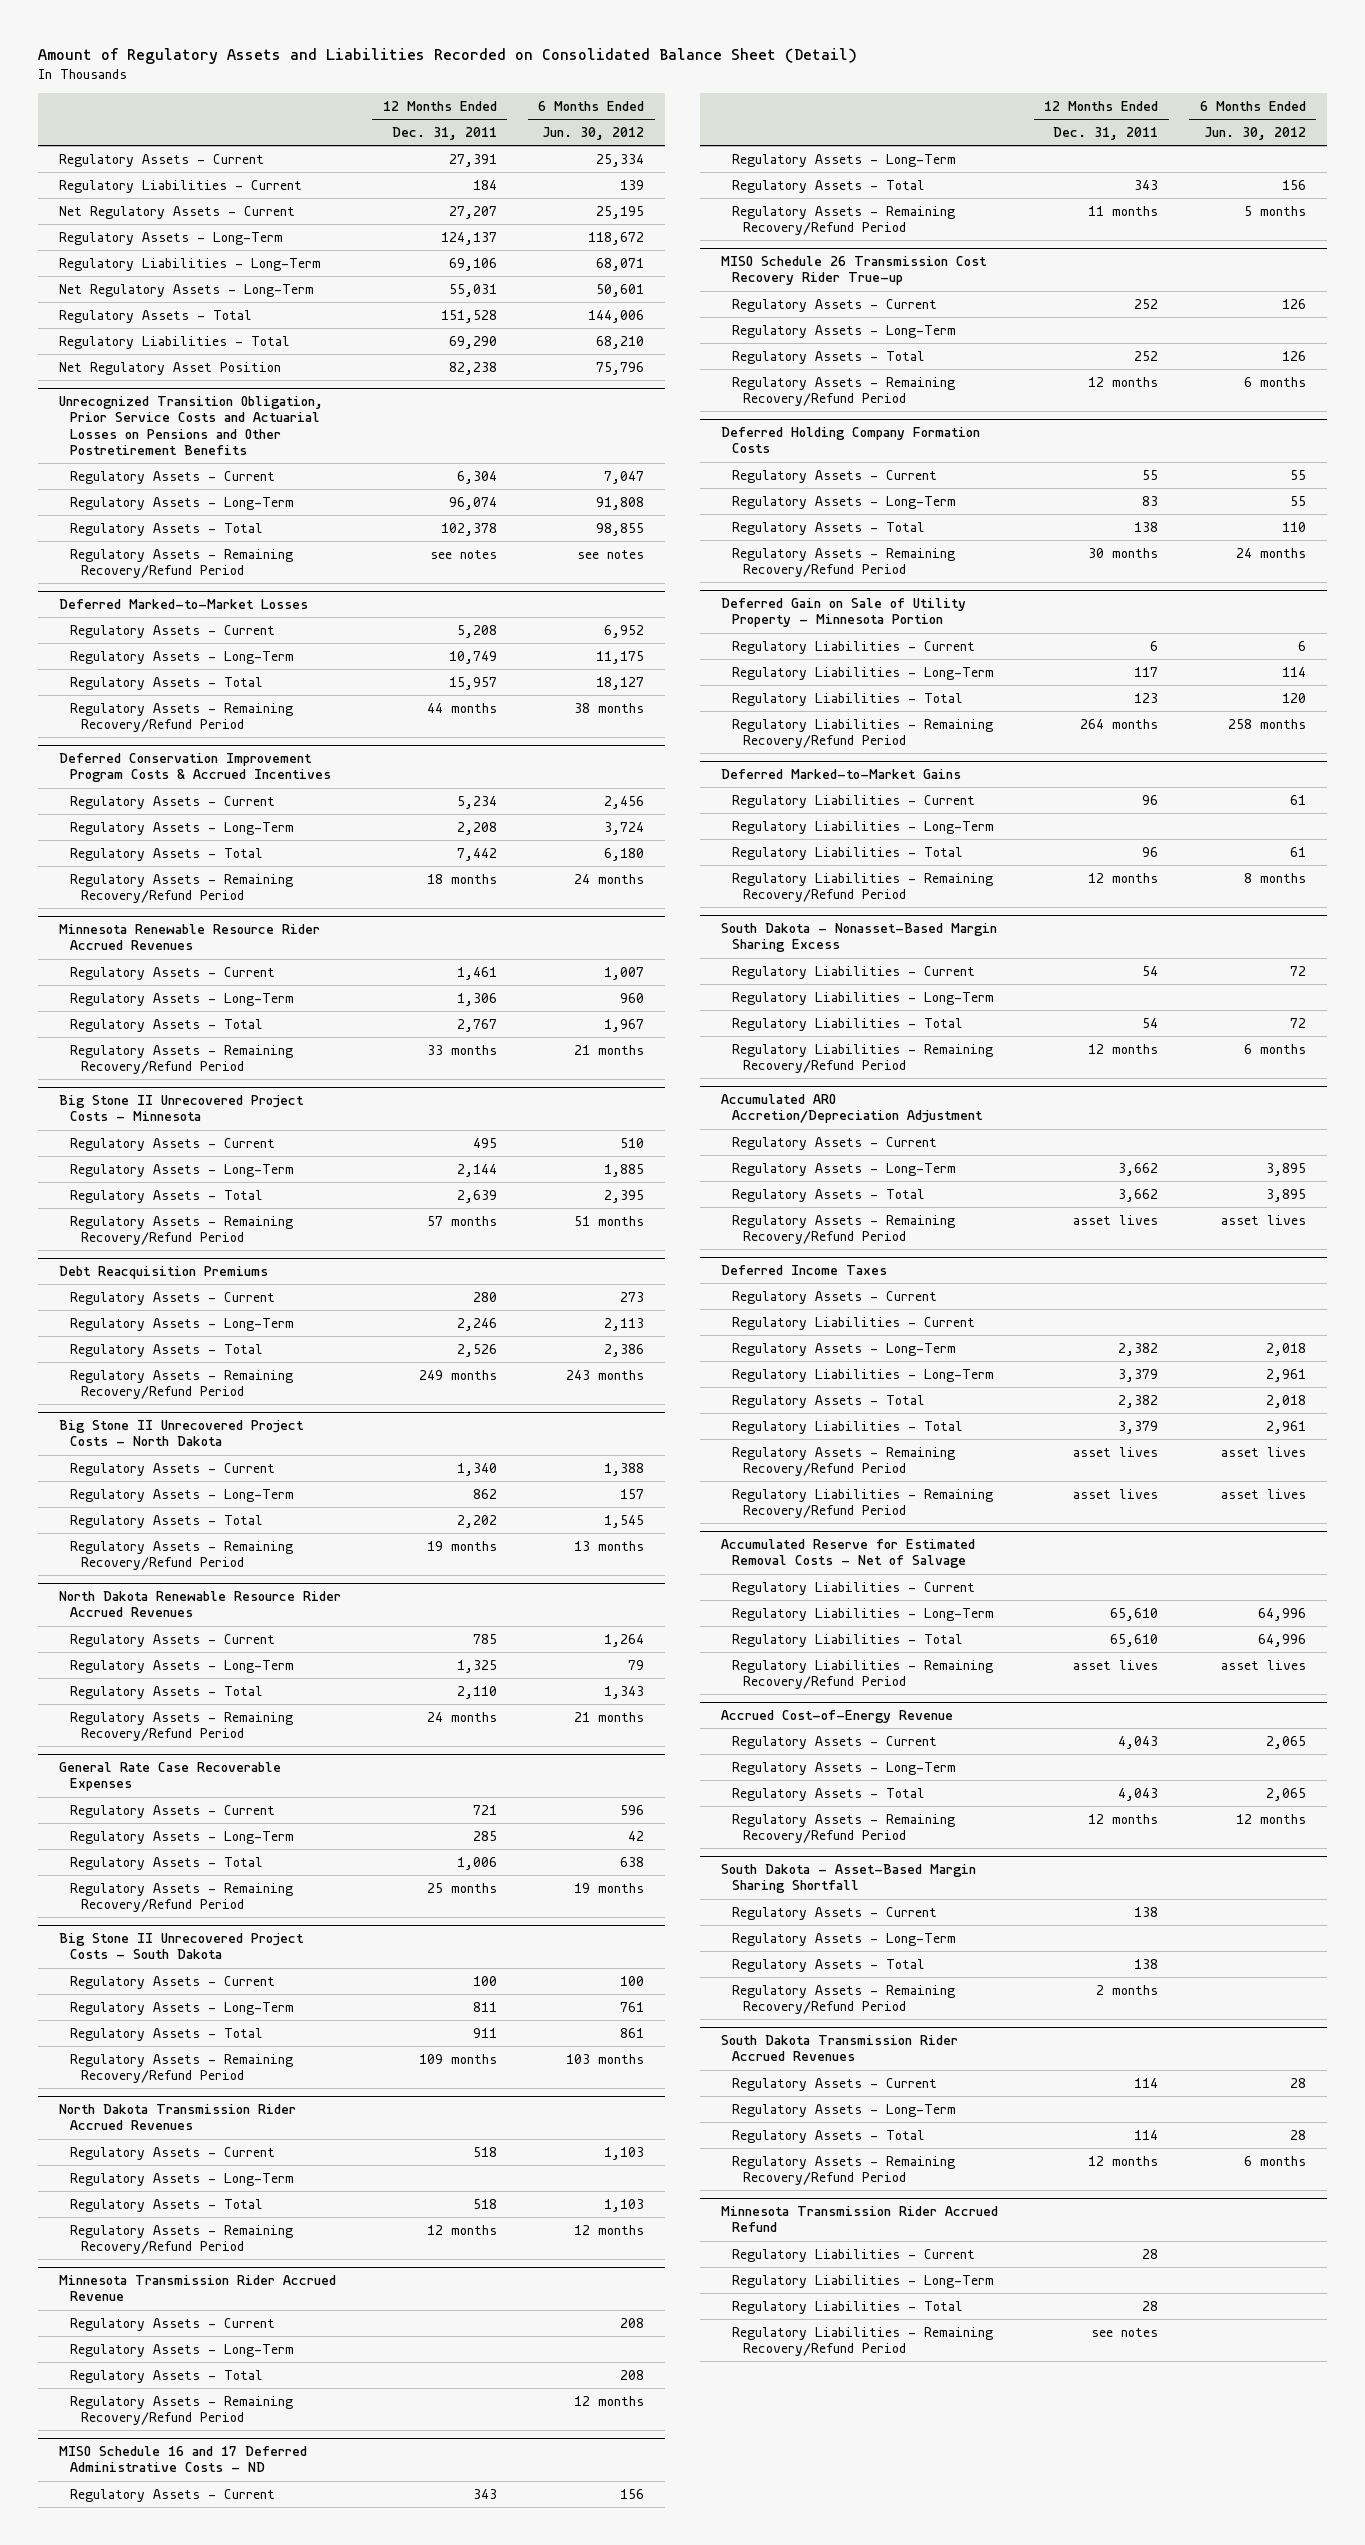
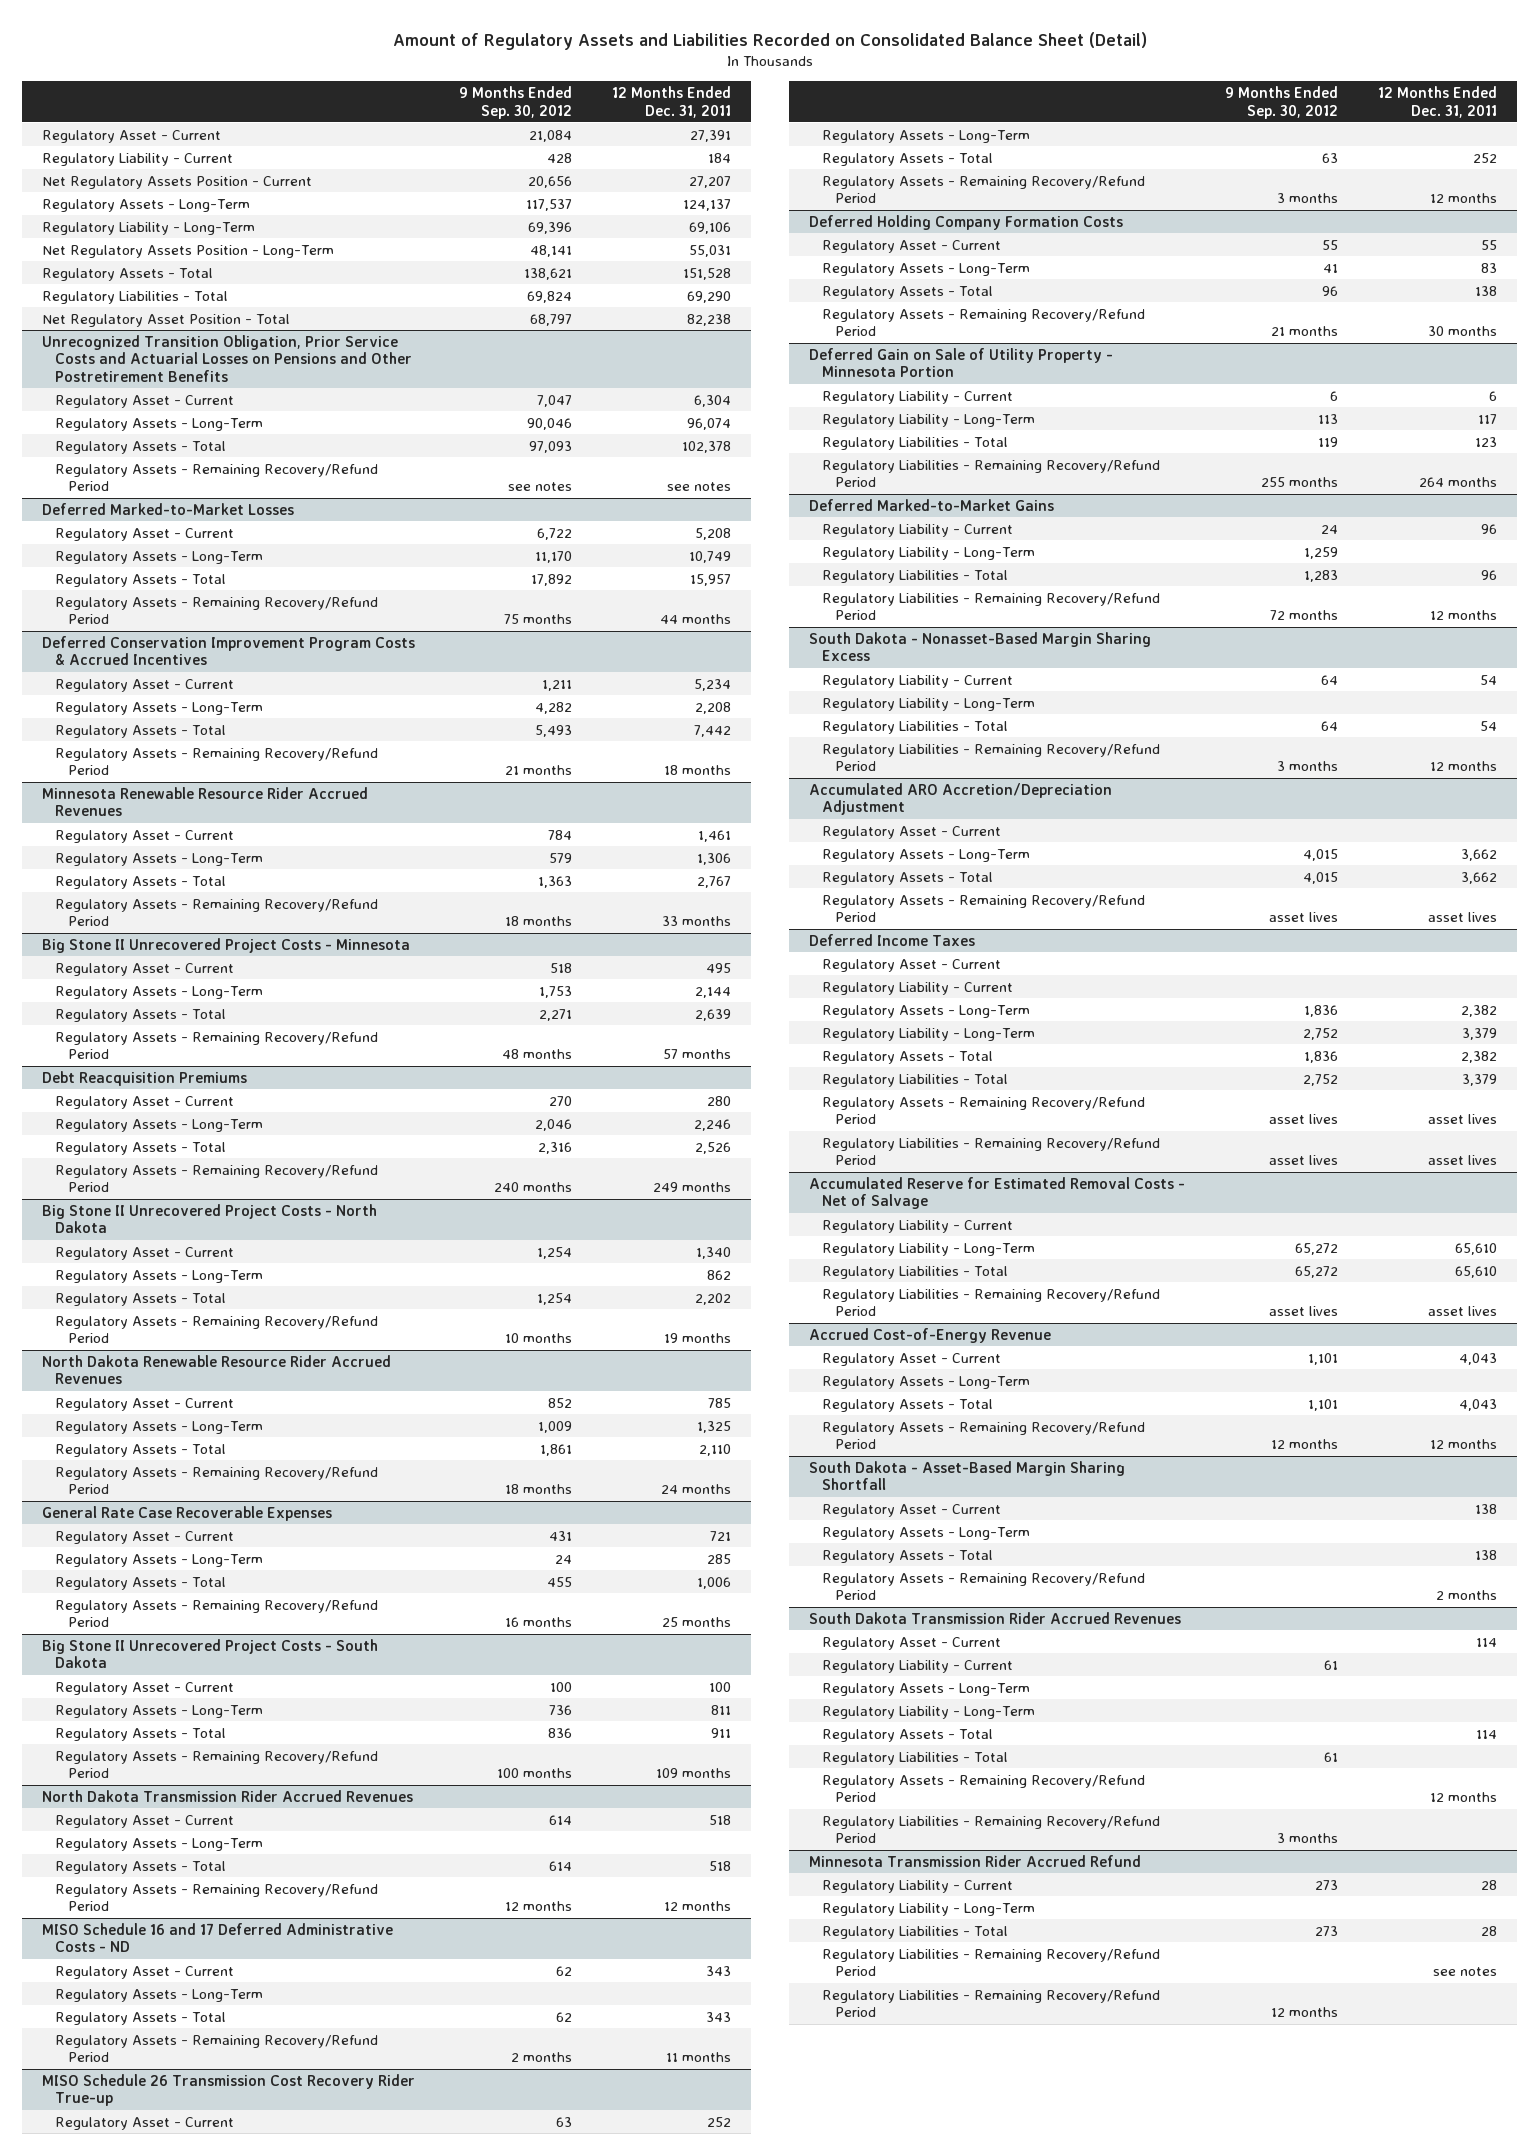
- | 12 Months Ended Dec. 31, 2011 | 6 Months Ended Jun. 30, 2012
+ | 9 Months Ended Sep. 30, 2012 | 12 Months Ended Dec. 31, 2011
- Regulatory Assets - Current | 27,391 | 25,334
- Regulatory Liabilities - Current | 184 | 139
- Net Regulatory Assets - Current | 27,207 | 25,195
+ Regulatory Asset - Current | 21,084 | 27,391
+ Regulatory Liability - Current | 428 | 184
+ Net Regulatory Assets Position - Current | 20,656 | 27,207
- Regulatory Liabilities - Long-Term | 69,106 | 68,071
- Net Regulatory Assets - Long-Term | 55,031 | 50,601
+ Regulatory Liability - Long-Term | 69,396 | 69,106
+ Net Regulatory Assets Position - Long-Term | 48,141 | 55,031
- Net Regulatory Asset Position | 82,238 | 75,796
+ Net Regulatory Asset Position - Total | 68,797 | 82,238
@ Unrecognized Transition Obligation, Prior Service Costs and Actuarial Losses on Pensions and Other Postretirement Benefits
- Regulatory Assets - Current | 6,304 | 7,047
+ Regulatory Asset - Current | 7,047 | 6,304
@ Deferred Marked-to-Market Losses
- Regulatory Assets - Current | 5,208 | 6,952
+ Regulatory Asset - Current | 6,722 | 5,208
@ Deferred Conservation Improvement Program Costs & Accrued Incentives
- Regulatory Assets - Current | 5,234 | 2,456
+ Regulatory Asset - Current | 1,211 | 5,234
@ Minnesota Renewable Resource Rider Accrued Revenues
- Regulatory Assets - Current | 1,461 | 1,007
+ Regulatory Asset - Current | 784 | 1,461
@ Big Stone II Unrecovered Project Costs - Minnesota
- Regulatory Assets - Current | 495 | 510
+ Regulatory Asset - Current | 518 | 495
@ Debt Reacquisition Premiums
- Regulatory Assets - Current | 280 | 273
+ Regulatory Asset - Current | 270 | 280
@ Big Stone II Unrecovered Project Costs - North Dakota
- Regulatory Assets - Current | 1,340 | 1,388
+ Regulatory Asset - Current | 1,254 | 1,340
@ North Dakota Renewable Resource Rider Accrued Revenues
- Regulatory Assets - Current | 785 | 1,264
+ Regulatory Asset - Current | 852 | 785
@ General Rate Case Recoverable Expenses
- Regulatory Assets - Current | 721 | 596
+ Regulatory Asset - Current | 431 | 721
@ Big Stone II Unrecovered Project Costs - South Dakota
- Regulatory Assets - Current | 100 | 100
+ Regulatory Asset - Current | 100 | 100
@ North Dakota Transmission Rider Accrued Revenues
- Regulatory Assets - Current | 518 | 1,103
+ Regulatory Asset - Current | 614 | 518
- Minnesota Transmission Rider Accrued Revenue
- Regulatory Assets - Current | | 208
- Regulatory Assets - Long-Term
- Regulatory Assets - Total | | 208
- Regulatory Assets - Remaining Recovery/Refund Period | | 12 months
@ MISO Schedule 16 and 17 Deferred Administrative Costs - ND
- Regulatory Assets - Current | 343 | 156
+ Regulatory Asset - Current | 62 | 343
@ MISO Schedule 26 Transmission Cost Recovery Rider True-up
- Regulatory Assets - Current | 252 | 126
+ Regulatory Asset - Current | 63 | 252
@ Deferred Holding Company Formation Costs
- Regulatory Assets - Current | 55 | 55
+ Regulatory Asset - Current | 55 | 55
@ Deferred Gain on Sale of Utility Property - Minnesota Portion
- Regulatory Liabilities - Current | 6 | 6
- Regulatory Liabilities - Long-Term | 117 | 114
+ Regulatory Liability - Current | 6 | 6
+ Regulatory Liability - Long-Term | 113 | 117
@ Deferred Marked-to-Market Gains
- Regulatory Liabilities - Current | 96 | 61
- Regulatory Liabilities - Long-Term
+ Regulatory Liability - Current | 24 | 96
+ Regulatory Liability - Long-Term | 1,259 |
@ South Dakota - Nonasset-Based Margin Sharing Excess
- Regulatory Liabilities - Current | 54 | 72
- Regulatory Liabilities - Long-Term
+ Regulatory Liability - Current | 64 | 54
+ Regulatory Liability - Long-Term
@ Accumulated ARO Accretion/Depreciation Adjustment
- Regulatory Assets - Current
+ Regulatory Asset - Current
@ Deferred Income Taxes
- Regulatory Assets - Current
- Regulatory Liabilities - Current
+ Regulatory Asset - Current
+ Regulatory Liability - Current
- Regulatory Liabilities - Long-Term | 3,379 | 2,961
+ Regulatory Liability - Long-Term | 2,752 | 3,379
@ Accumulated Reserve for Estimated Removal Costs - Net of Salvage
- Regulatory Liabilities - Current
- Regulatory Liabilities - Long-Term | 65,610 | 64,996
+ Regulatory Liability - Current
+ Regulatory Liability - Long-Term | 65,272 | 65,610
@ Accrued Cost-of-Energy Revenue
- Regulatory Assets - Current | 4,043 | 2,065
+ Regulatory Asset - Current | 1,101 | 4,043
@ South Dakota - Asset-Based Margin Sharing Shortfall
- Regulatory Assets - Current | 138 |
+ Regulatory Asset - Current | | 138
@ South Dakota Transmission Rider Accrued Revenues
- Regulatory Assets - Current | 114 | 28
+ Regulatory Asset - Current | | 114
+ Regulatory Liability - Current | 61 |
+ Regulatory Liability - Long-Term
+ Regulatory Liabilities - Total | 61 |
+ Regulatory Liabilities - Remaining Recovery/Refund Period | 3 months |
@ Minnesota Transmission Rider Accrued Refund
- Regulatory Liabilities - Current | 28 |
- Regulatory Liabilities - Long-Term
+ Regulatory Liability - Current | 273 | 28
+ Regulatory Liability - Long-Term
+ Regulatory Liabilities - Remaining Recovery/Refund Period | 12 months |

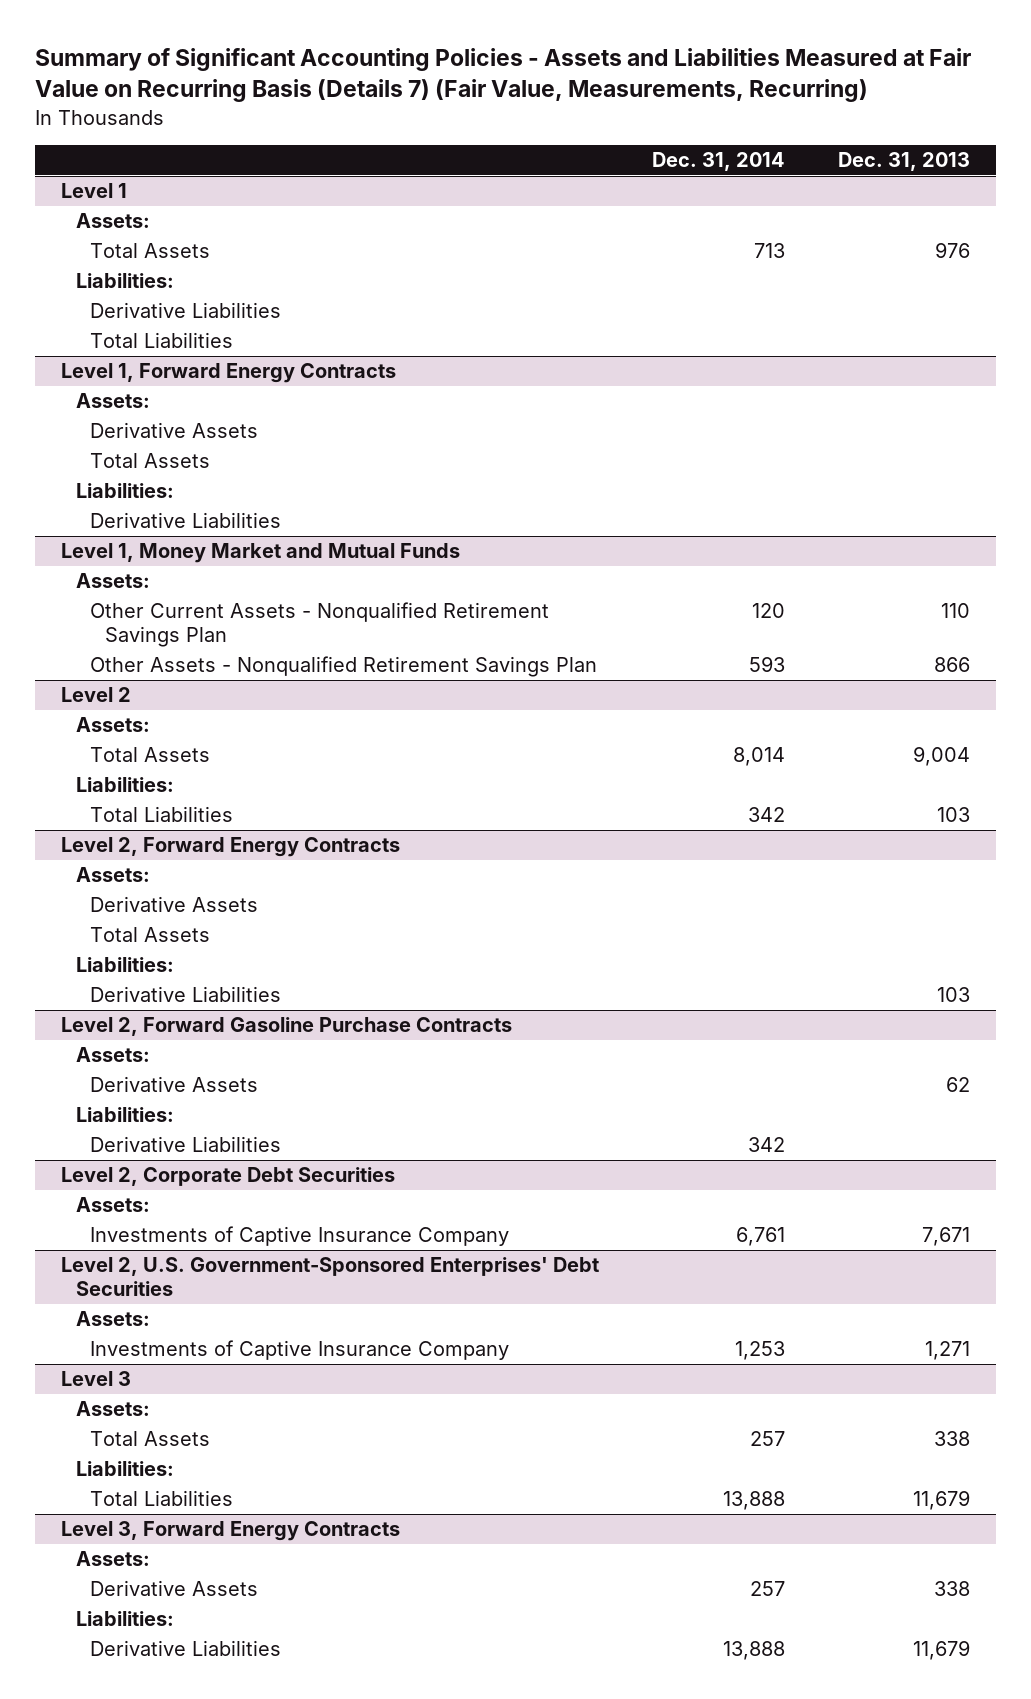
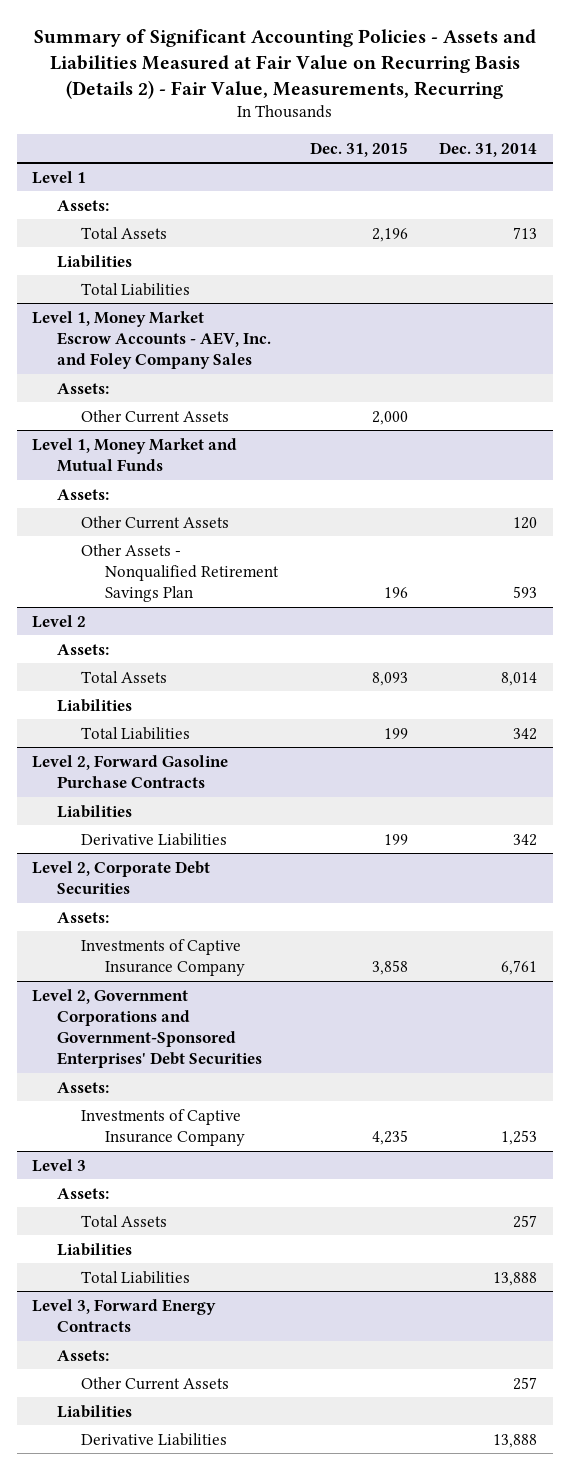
- Summary of Significant Accounting Policies - Assets and Liabilities Measured at Fair Value on Recurring Basis (Details 7) (Fair Value, Measurements, Recurring)
+ Summary of Significant Accounting Policies - Assets and Liabilities Measured at Fair Value on Recurring Basis (Details 2) - Fair Value, Measurements, Recurring
- | Dec. 31, 2014 | Dec. 31, 2013
+ | Dec. 31, 2015 | Dec. 31, 2014
@ Level 1
- Liabilities:
- Derivative Liabilities
+ Liabilities
- Level 1, Forward Energy Contracts
+ Level 1, Money Market Escrow Accounts - AEV, Inc. and Foley Company Sales
- Derivative Assets
- Total Assets
- Liabilities:
- Derivative Liabilities
+ Other Current Assets | 2,000 |
@ Level 1, Money Market and Mutual Funds
- Other Current Assets - Nonqualified Retirement Savings Plan | 120 | 110
+ Other Current Assets | | 120
@ Level 2
- Liabilities:
+ Liabilities
- Level 2, Forward Energy Contracts
- Assets:
- Derivative Assets
- Total Assets
- Liabilities:
- Derivative Liabilities | | 103
@ Level 2, Forward Gasoline Purchase Contracts
- Assets:
- Derivative Assets | | 62
- Liabilities:
+ Liabilities
- Level 2, U.S. Government-Sponsored Enterprises' Debt Securities
+ Level 2, Government Corporations and Government-Sponsored Enterprises' Debt Securities
@ Level 3
- Liabilities:
+ Liabilities
@ Level 3, Forward Energy Contracts
- Derivative Assets | 257 | 338
- Liabilities:
+ Other Current Assets | | 257
+ Liabilities

